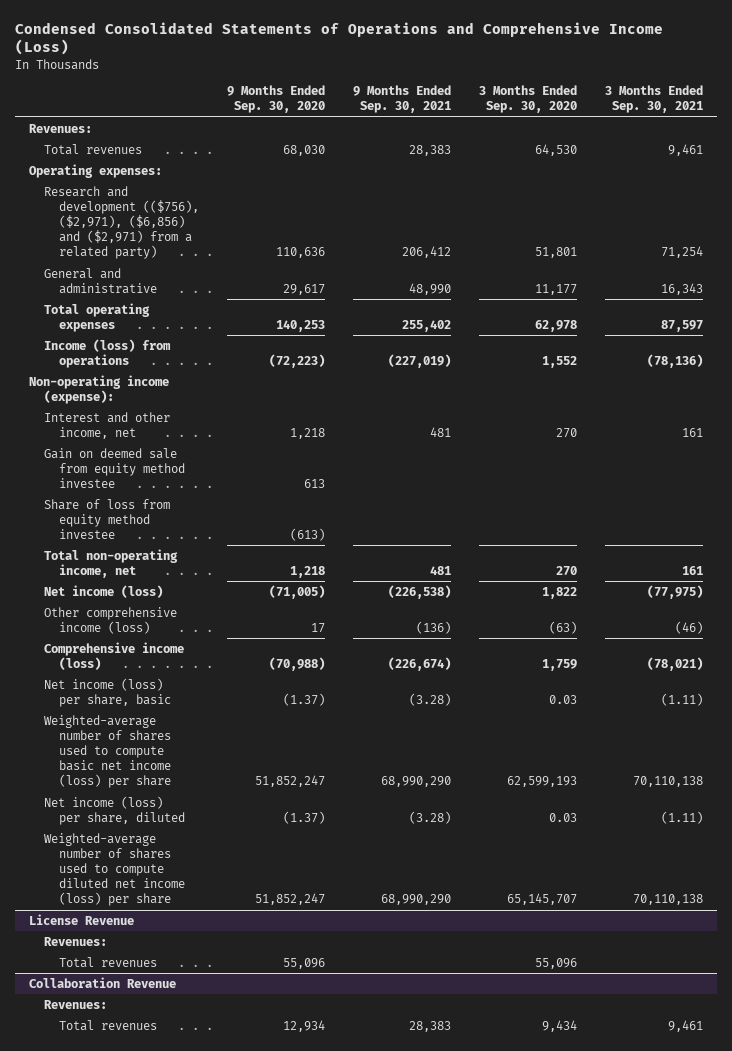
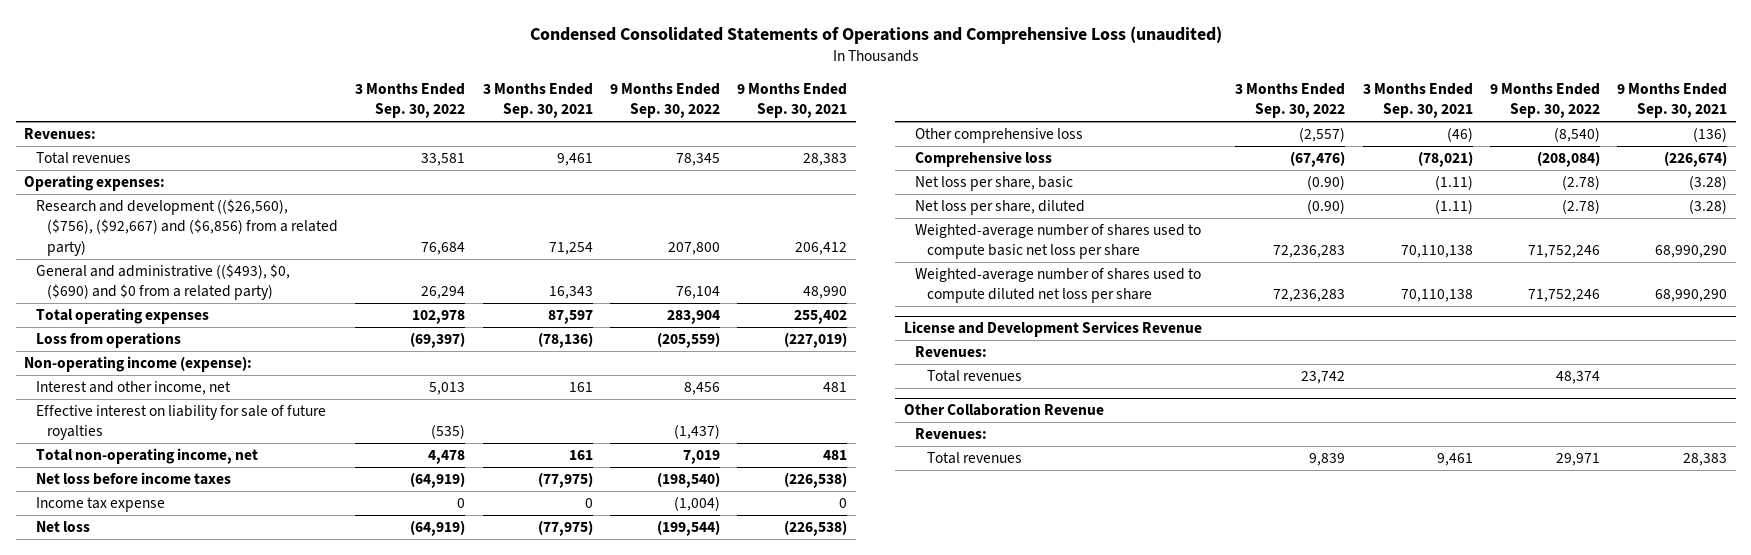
- Condensed Consolidated Statements of Operations and Comprehensive Income (Loss)
+ Condensed Consolidated Statements of Operations and Comprehensive Loss (unaudited)
- | 9 Months Ended Sep. 30, 2020 | 9 Months Ended Sep. 30, 2021 | 3 Months Ended Sep. 30, 2020 | 3 Months Ended Sep. 30, 2021
+ | 3 Months Ended Sep. 30, 2022 | 3 Months Ended Sep. 30, 2021 | 9 Months Ended Sep. 30, 2022 | 9 Months Ended Sep. 30, 2021
- Research and development (($756), ($2,971), ($6,856) and ($2,971) from a related party) | 110,636 | 206,412 | 51,801 | 71,254
- General and administrative | 29,617 | 48,990 | 11,177 | 16,343
+ Research and development (($26,560), ($756), ($92,667) and ($6,856) from a related party) | 76,684 | 71,254 | 207,800 | 206,412
+ General and administrative (($493), $0, ($690) and $0 from a related party) | 26,294 | 16,343 | 76,104 | 48,990
- Income (loss) from operations | (72,223) | (227,019) | 1,552 | (78,136)
+ Loss from operations | (69,397) | (78,136) | (205,559) | (227,019)
- Gain on deemed sale from equity method investee | 613 | | |
- Share of loss from equity method investee | (613) | | |
+ Effective interest on liability for sale of future royalties | (535) | | (1,437) |
- Net income (loss) | (71,005) | (226,538) | 1,822 | (77,975)
- Other comprehensive income (loss) | 17 | (136) | (63) | (46)
- Comprehensive income (loss) | (70,988) | (226,674) | 1,759 | (78,021)
- Net income (loss) per share, basic | (1.37) | (3.28) | 0.03 | (1.11)
- Weighted-average number of shares used to compute basic net income (loss) per share | 51,852,247 | 68,990,290 | 62,599,193 | 70,110,138
- Net income (loss) per share, diluted | (1.37) | (3.28) | 0.03 | (1.11)
- Weighted-average number of shares used to compute diluted net income (loss) per share | 51,852,247 | 68,990,290 | 65,145,707 | 70,110,138
- License Revenue
+ Net loss before income taxes | (64,919) | (77,975) | (198,540) | (226,538)
+ Income tax expense | 0 | 0 | (1,004) | 0
+ Net loss | (64,919) | (77,975) | (199,544) | (226,538)
+ Other comprehensive loss | (2,557) | (46) | (8,540) | (136)
+ Comprehensive loss | (67,476) | (78,021) | (208,084) | (226,674)
+ Net loss per share, basic | (0.90) | (1.11) | (2.78) | (3.28)
+ Net loss per share, diluted | (0.90) | (1.11) | (2.78) | (3.28)
+ Weighted-average number of shares used to compute basic net loss per share | 72,236,283 | 70,110,138 | 71,752,246 | 68,990,290
+ Weighted-average number of shares used to compute diluted net loss per share | 72,236,283 | 70,110,138 | 71,752,246 | 68,990,290
+ License and Development Services Revenue
- Collaboration Revenue
+ Other Collaboration Revenue

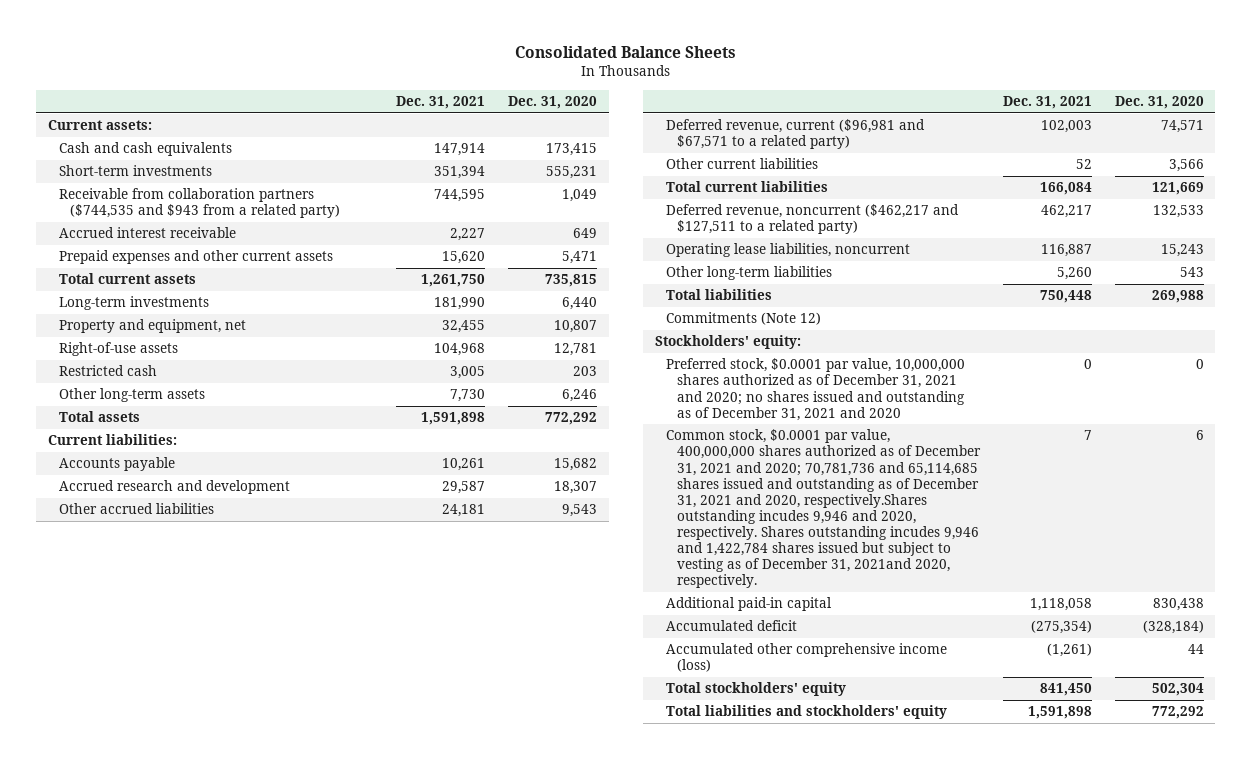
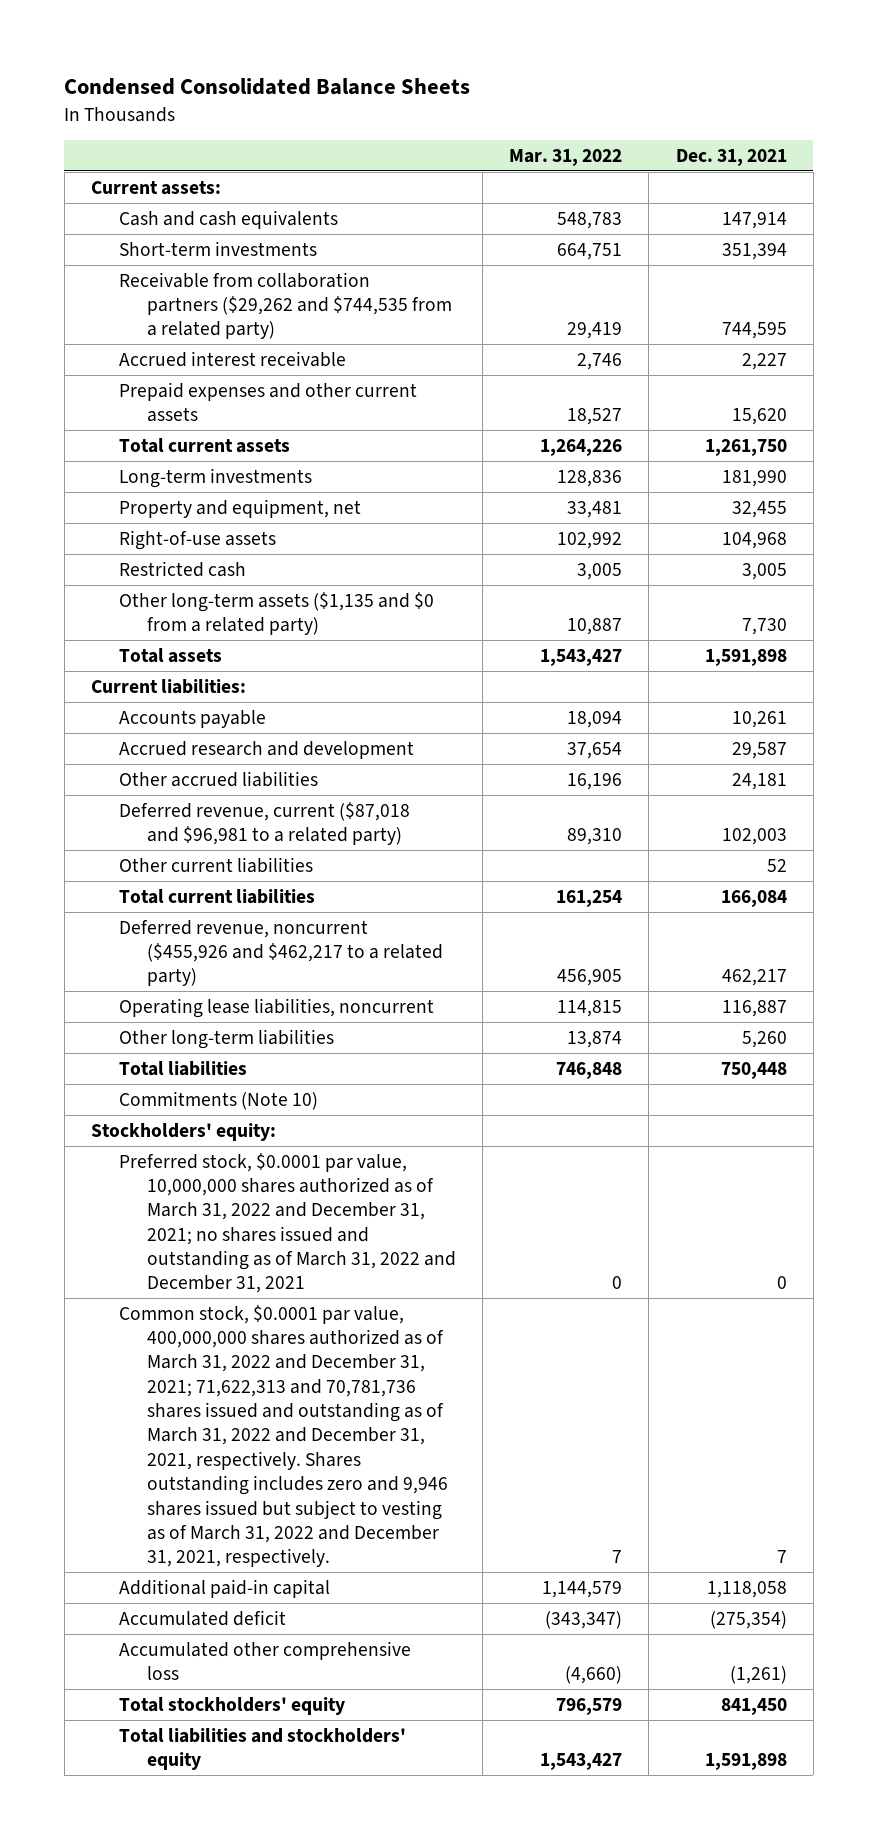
- Consolidated Balance Sheets
+ Condensed Consolidated Balance Sheets
- | Dec. 31, 2021 | Dec. 31, 2020
+ | Mar. 31, 2022 | Dec. 31, 2021
- Receivable from collaboration partners ($744,535 and $943 from a related party) | 744,595 | 1,049
+ Receivable from collaboration partners ($29,262 and $744,535 from a related party) | 29,419 | 744,595
- Other long-term assets | 7,730 | 6,246
+ Other long-term assets ($1,135 and $0 from a related party) | 10,887 | 7,730
- Deferred revenue, current ($96,981 and $67,571 to a related party) | 102,003 | 74,571
+ Deferred revenue, current ($87,018 and $96,981 to a related party) | 89,310 | 102,003
- Deferred revenue, noncurrent ($462,217 and $127,511 to a related party) | 462,217 | 132,533
+ Deferred revenue, noncurrent ($455,926 and $462,217 to a related party) | 456,905 | 462,217
- Commitments (Note 12)
+ Commitments (Note 10)
- Preferred stock, $0.0001 par value, 10,000,000 shares authorized as of December 31, 2021 and 2020; no shares issued and outstanding as of December 31, 2021 and 2020 | 0 | 0
- Common stock, $0.0001 par value, 400,000,000 shares authorized as of December 31, 2021 and 2020; 70,781,736 and 65,114,685 shares issued and outstanding as of December 31, 2021 and 2020, respectively.Shares outstanding incudes 9,946 and 2020, respectively. Shares outstanding incudes 9,946 and 1,422,784 shares issued but subject to vesting as of December 31, 2021and 2020, respectively. | 7 | 6
+ Preferred stock, $0.0001 par value, 10,000,000 shares authorized as of March 31, 2022 and December 31, 2021; no shares issued and outstanding as of March 31, 2022 and December 31, 2021 | 0 | 0
+ Common stock, $0.0001 par value, 400,000,000 shares authorized as of March 31, 2022 and December 31, 2021; 71,622,313 and 70,781,736 shares issued and outstanding as of March 31, 2022 and December 31, 2021, respectively. Shares outstanding includes zero and 9,946 shares issued but subject to vesting as of March 31, 2022 and December 31, 2021, respectively. | 7 | 7
- Accumulated other comprehensive income (loss) | (1,261) | 44
+ Accumulated other comprehensive loss | (4,660) | (1,261)

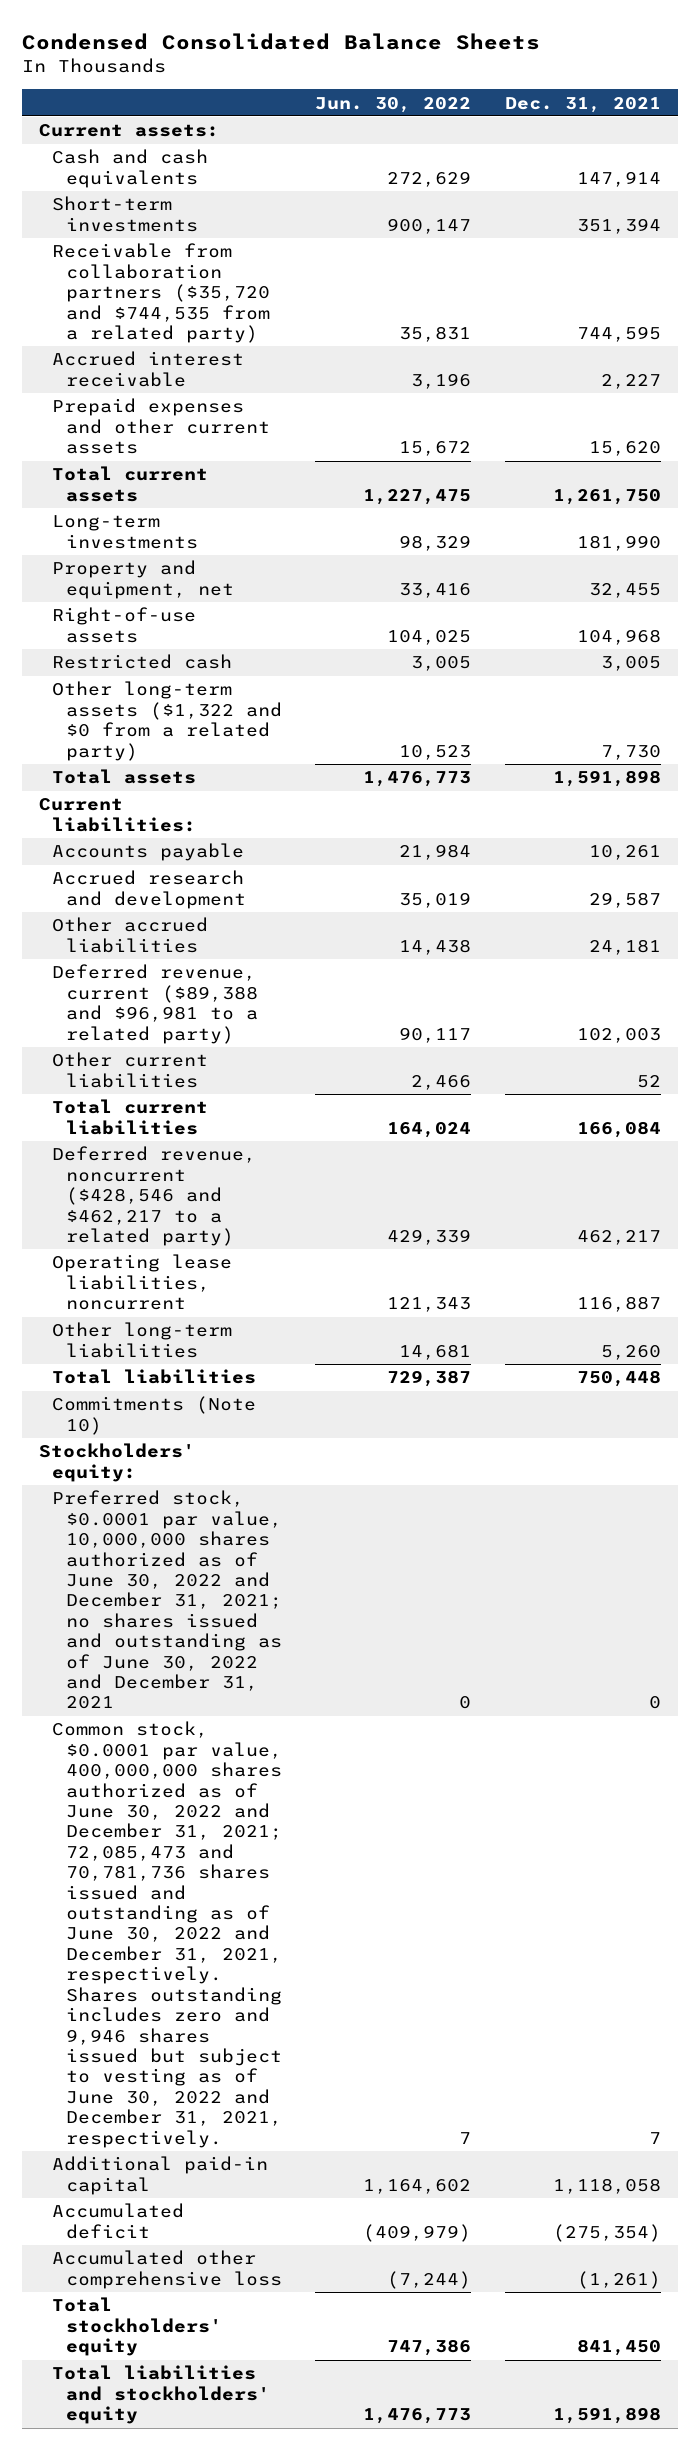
- | Mar. 31, 2022 | Dec. 31, 2021
+ | Jun. 30, 2022 | Dec. 31, 2021
- Receivable from collaboration partners ($29,262 and $744,535 from a related party) | 29,419 | 744,595
+ Receivable from collaboration partners ($35,720 and $744,535 from a related party) | 35,831 | 744,595
- Other long-term assets ($1,135 and $0 from a related party) | 10,887 | 7,730
+ Other long-term assets ($1,322 and $0 from a related party) | 10,523 | 7,730
- Deferred revenue, current ($87,018 and $96,981 to a related party) | 89,310 | 102,003
+ Deferred revenue, current ($89,388 and $96,981 to a related party) | 90,117 | 102,003
- Deferred revenue, noncurrent ($455,926 and $462,217 to a related party) | 456,905 | 462,217
+ Deferred revenue, noncurrent ($428,546 and $462,217 to a related party) | 429,339 | 462,217
- Preferred stock, $0.0001 par value, 10,000,000 shares authorized as of March 31, 2022 and December 31, 2021; no shares issued and outstanding as of March 31, 2022 and December 31, 2021 | 0 | 0
- Common stock, $0.0001 par value, 400,000,000 shares authorized as of March 31, 2022 and December 31, 2021; 71,622,313 and 70,781,736 shares issued and outstanding as of March 31, 2022 and December 31, 2021, respectively. Shares outstanding includes zero and 9,946 shares issued but subject to vesting as of March 31, 2022 and December 31, 2021, respectively. | 7 | 7
+ Preferred stock, $0.0001 par value, 10,000,000 shares authorized as of June 30, 2022 and December 31, 2021; no shares issued and outstanding as of June 30, 2022 and December 31, 2021 | 0 | 0
+ Common stock, $0.0001 par value, 400,000,000 shares authorized as of June 30, 2022 and December 31, 2021; 72,085,473 and 70,781,736 shares issued and outstanding as of June 30, 2022 and December 31, 2021, respectively. Shares outstanding includes zero and 9,946 shares issued but subject to vesting as of June 30, 2022 and December 31, 2021, respectively. | 7 | 7

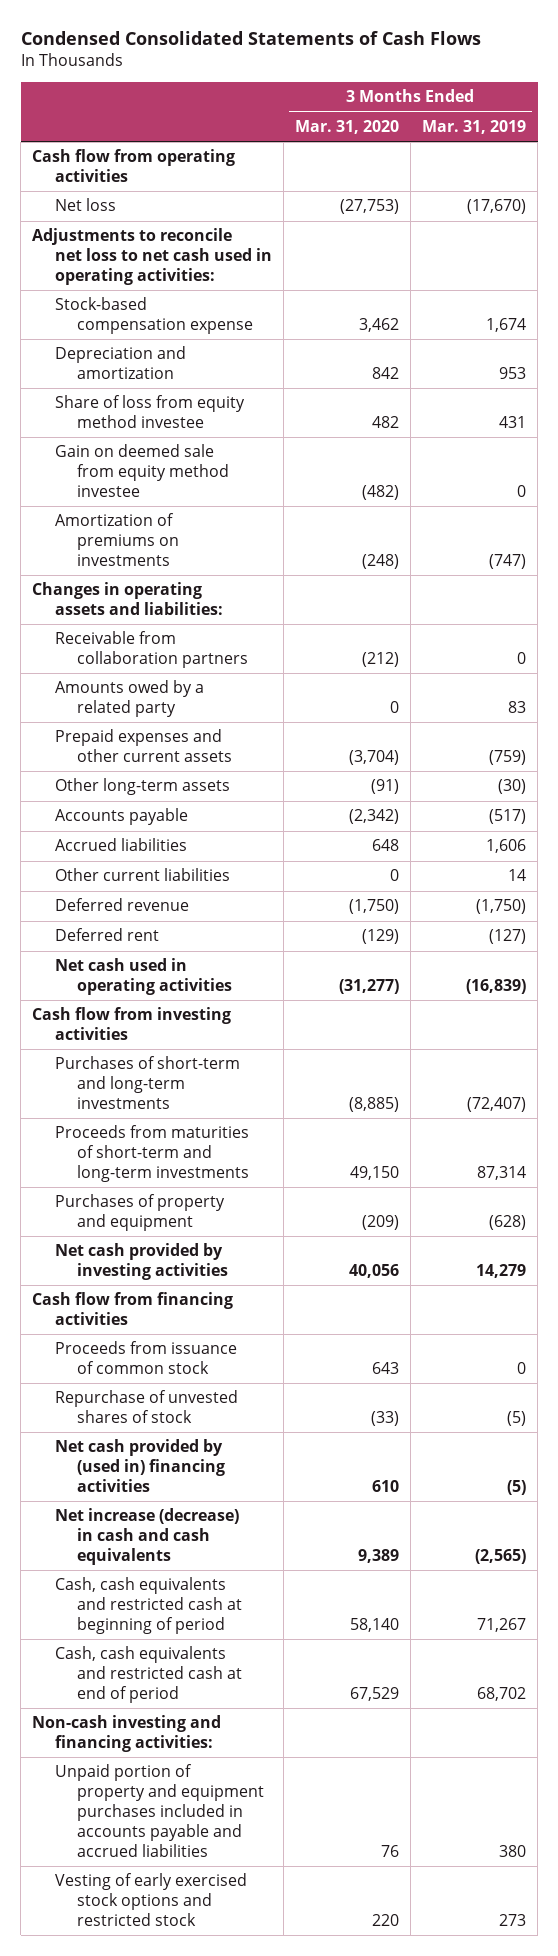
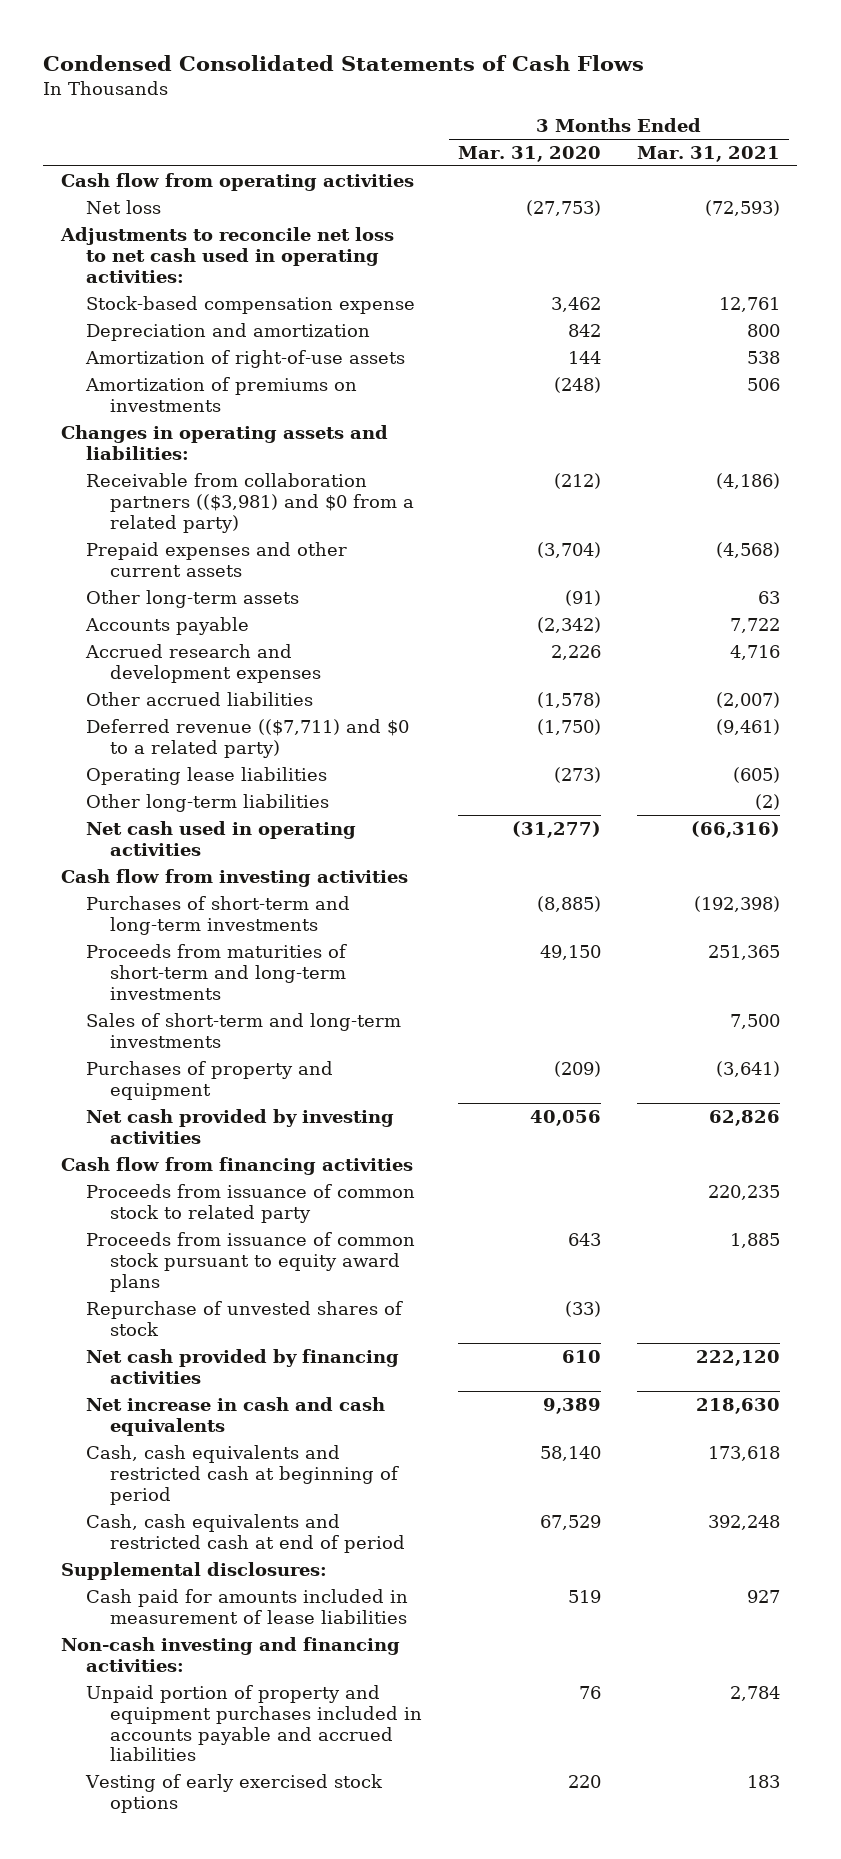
- | 3 Months Ended Mar. 31, 2020 | 3 Months Ended Mar. 31, 2019
+ | 3 Months Ended Mar. 31, 2020 | 3 Months Ended Mar. 31, 2021
- Share of loss from equity method investee | 482 | 431
- Gain on deemed sale from equity method investee | (482) | 0
+ Amortization of right-of-use assets | 144 | 538
- Receivable from collaboration partners | (212) | 0
- Amounts owed by a related party | 0 | 83
+ Receivable from collaboration partners (($3,981) and $0 from a related party) | (212) | (4,186)
- Accrued liabilities | 648 | 1,606
- Other current liabilities | 0 | 14
- Deferred revenue | (1,750) | (1,750)
- Deferred rent | (129) | (127)
+ Accrued research and development expenses | 2,226 | 4,716
+ Other accrued liabilities | (1,578) | (2,007)
+ Deferred revenue (($7,711) and $0 to a related party) | (1,750) | (9,461)
+ Operating lease liabilities | (273) | (605)
+ Other long-term liabilities | | (2)
+ Sales of short-term and long-term investments | | 7,500
- Proceeds from issuance of common stock | 643 | 0
+ Proceeds from issuance of common stock to related party | | 220,235
+ Proceeds from issuance of common stock pursuant to equity award plans | 643 | 1,885
- Net cash provided by (used in) financing activities | 610 | (5)
- Net increase (decrease) in cash and cash equivalents | 9,389 | (2,565)
+ Net cash provided by financing activities | 610 | 222,120
+ Net increase in cash and cash equivalents | 9,389 | 218,630
+ Supplemental disclosures:
+ Cash paid for amounts included in measurement of lease liabilities | 519 | 927
- Vesting of early exercised stock options and restricted stock | 220 | 273
+ Vesting of early exercised stock options | 220 | 183

